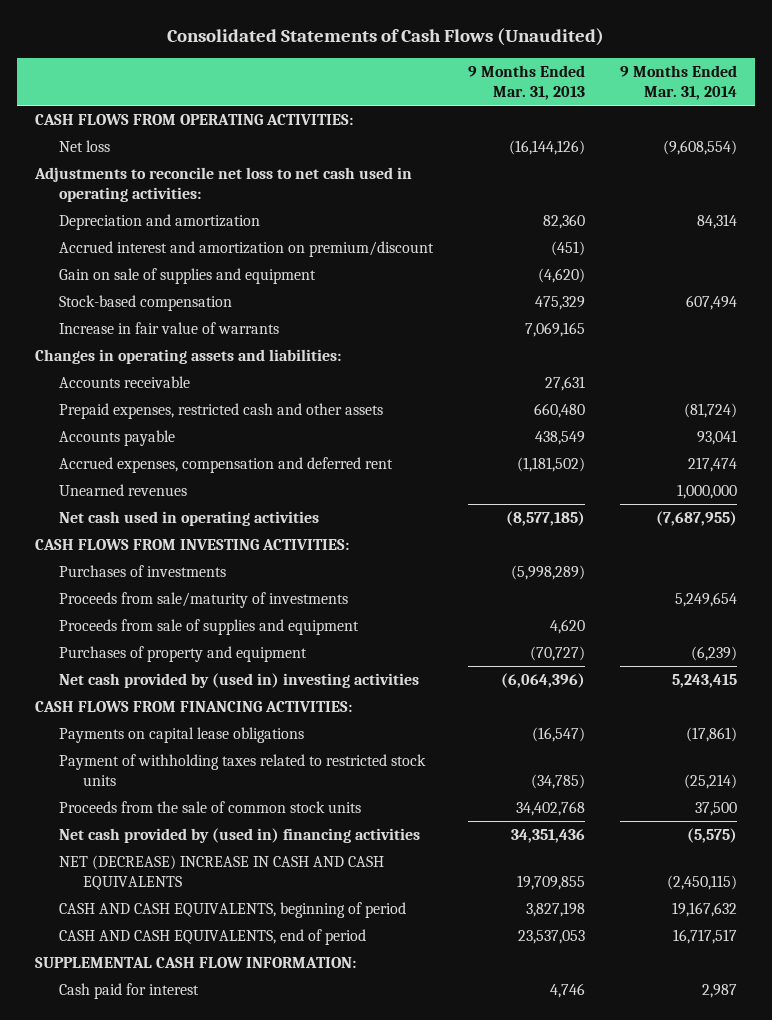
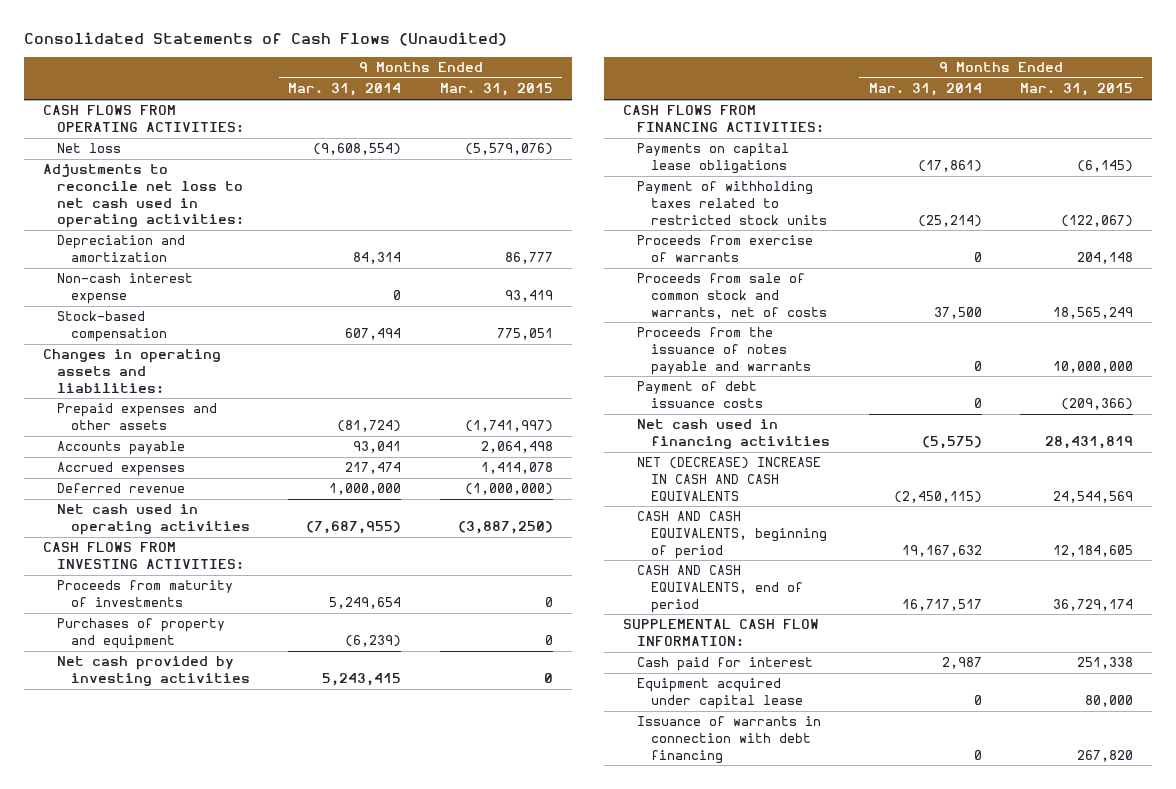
- | 9 Months Ended Mar. 31, 2013 | 9 Months Ended Mar. 31, 2014
+ | 9 Months Ended Mar. 31, 2014 | 9 Months Ended Mar. 31, 2015
- Accrued interest and amortization on premium/discount | (451) |
- Gain on sale of supplies and equipment | (4,620) |
+ Non-cash interest expense | 0 | 93,419
- Increase in fair value of warrants | 7,069,165 |
- Accounts receivable | 27,631 |
- Prepaid expenses, restricted cash and other assets | 660,480 | (81,724)
+ Prepaid expenses and other assets | (81,724) | (1,741,997)
- Accrued expenses, compensation and deferred rent | (1,181,502) | 217,474
- Unearned revenues | | 1,000,000
+ Accrued expenses | 217,474 | 1,414,078
+ Deferred revenue | 1,000,000 | (1,000,000)
- Purchases of investments | (5,998,289) |
- Proceeds from sale/maturity of investments | | 5,249,654
- Proceeds from sale of supplies and equipment | 4,620 |
+ Proceeds from maturity of investments | 5,249,654 | 0
- Net cash provided by (used in) investing activities | (6,064,396) | 5,243,415
+ Net cash provided by investing activities | 5,243,415 | 0
- Proceeds from the sale of common stock units | 34,402,768 | 37,500
- Net cash provided by (used in) financing activities | 34,351,436 | (5,575)
+ Proceeds from exercise of warrants | 0 | 204,148
+ Proceeds from sale of common stock and warrants, net of costs | 37,500 | 18,565,249
+ Proceeds from the issuance of notes payable and warrants | 0 | 10,000,000
+ Payment of debt issuance costs | 0 | (209,366)
+ Net cash used in financing activities | (5,575) | 28,431,819
+ Equipment acquired under capital lease | 0 | 80,000
+ Issuance of warrants in connection with debt financing | 0 | 267,820

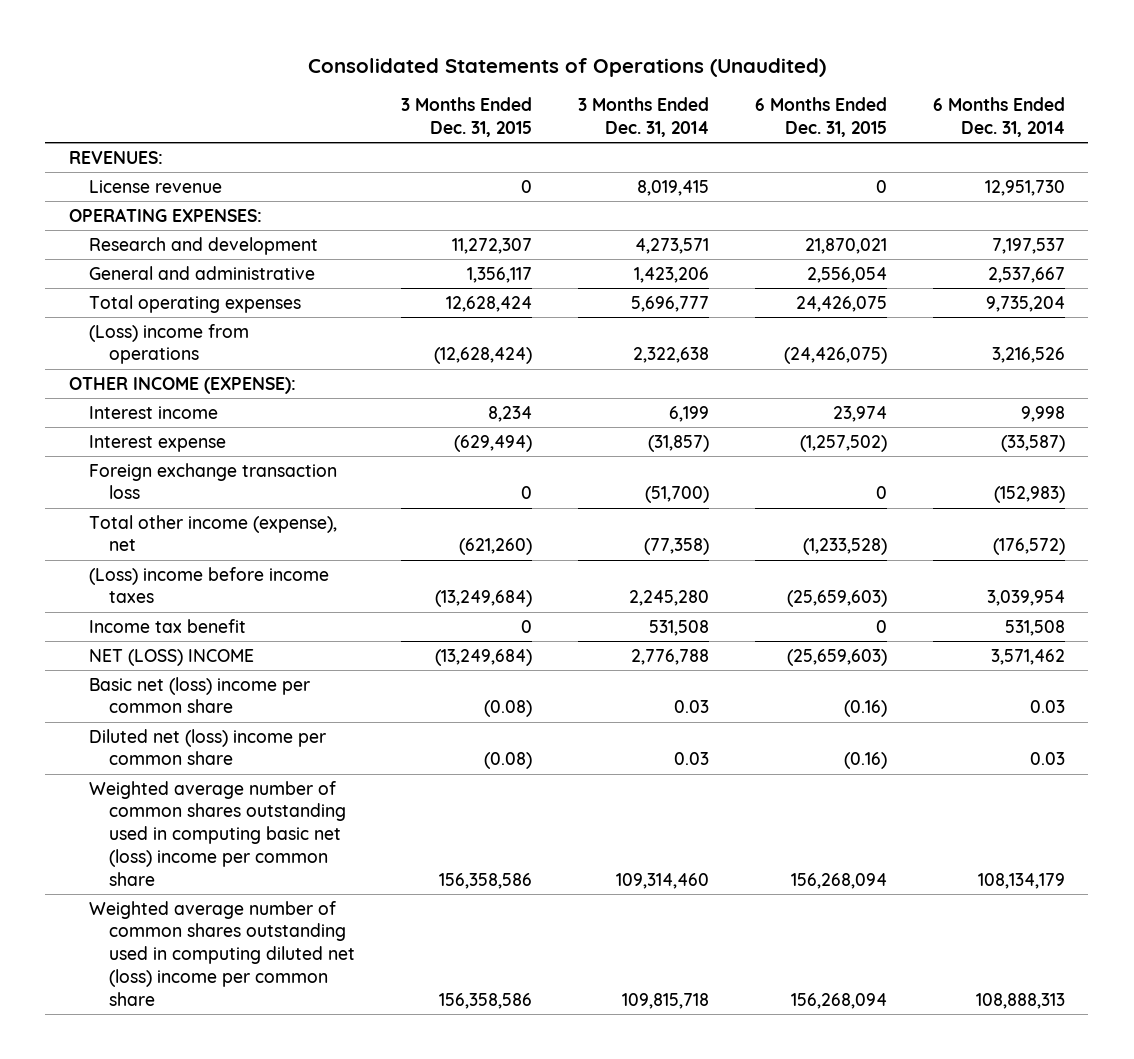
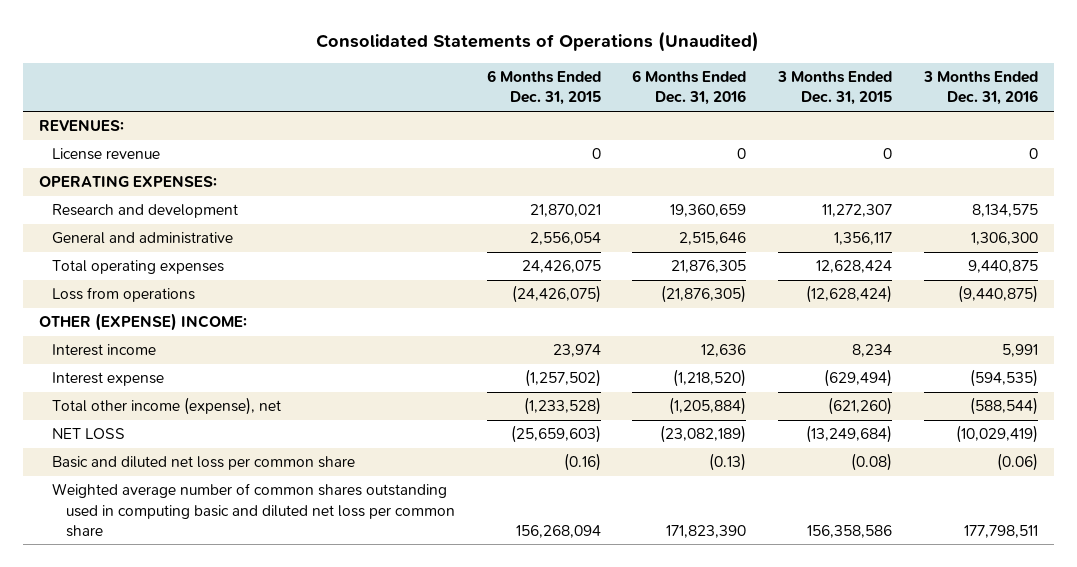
- | 3 Months Ended Dec. 31, 2015 | 3 Months Ended Dec. 31, 2014 | 6 Months Ended Dec. 31, 2015 | 6 Months Ended Dec. 31, 2014
+ | 6 Months Ended Dec. 31, 2015 | 6 Months Ended Dec. 31, 2016 | 3 Months Ended Dec. 31, 2015 | 3 Months Ended Dec. 31, 2016
- (Loss) income from operations | (12,628,424) | 2,322,638 | (24,426,075) | 3,216,526
- OTHER INCOME (EXPENSE):
+ Loss from operations | (24,426,075) | (21,876,305) | (12,628,424) | (9,440,875)
+ OTHER (EXPENSE) INCOME:
- Foreign exchange transaction loss | 0 | (51,700) | 0 | (152,983)
- (Loss) income before income taxes | (13,249,684) | 2,245,280 | (25,659,603) | 3,039,954
- Income tax benefit | 0 | 531,508 | 0 | 531,508
- NET (LOSS) INCOME | (13,249,684) | 2,776,788 | (25,659,603) | 3,571,462
- Basic net (loss) income per common share | (0.08) | 0.03 | (0.16) | 0.03
- Diluted net (loss) income per common share | (0.08) | 0.03 | (0.16) | 0.03
- Weighted average number of common shares outstanding used in computing basic net (loss) income per common share | 156,358,586 | 109,314,460 | 156,268,094 | 108,134,179
- Weighted average number of common shares outstanding used in computing diluted net (loss) income per common share | 156,358,586 | 109,815,718 | 156,268,094 | 108,888,313
+ NET LOSS | (25,659,603) | (23,082,189) | (13,249,684) | (10,029,419)
+ Basic and diluted net loss per common share | (0.16) | (0.13) | (0.08) | (0.06)
+ Weighted average number of common shares outstanding used in computing basic and diluted net loss per common share | 156,268,094 | 171,823,390 | 156,358,586 | 177,798,511

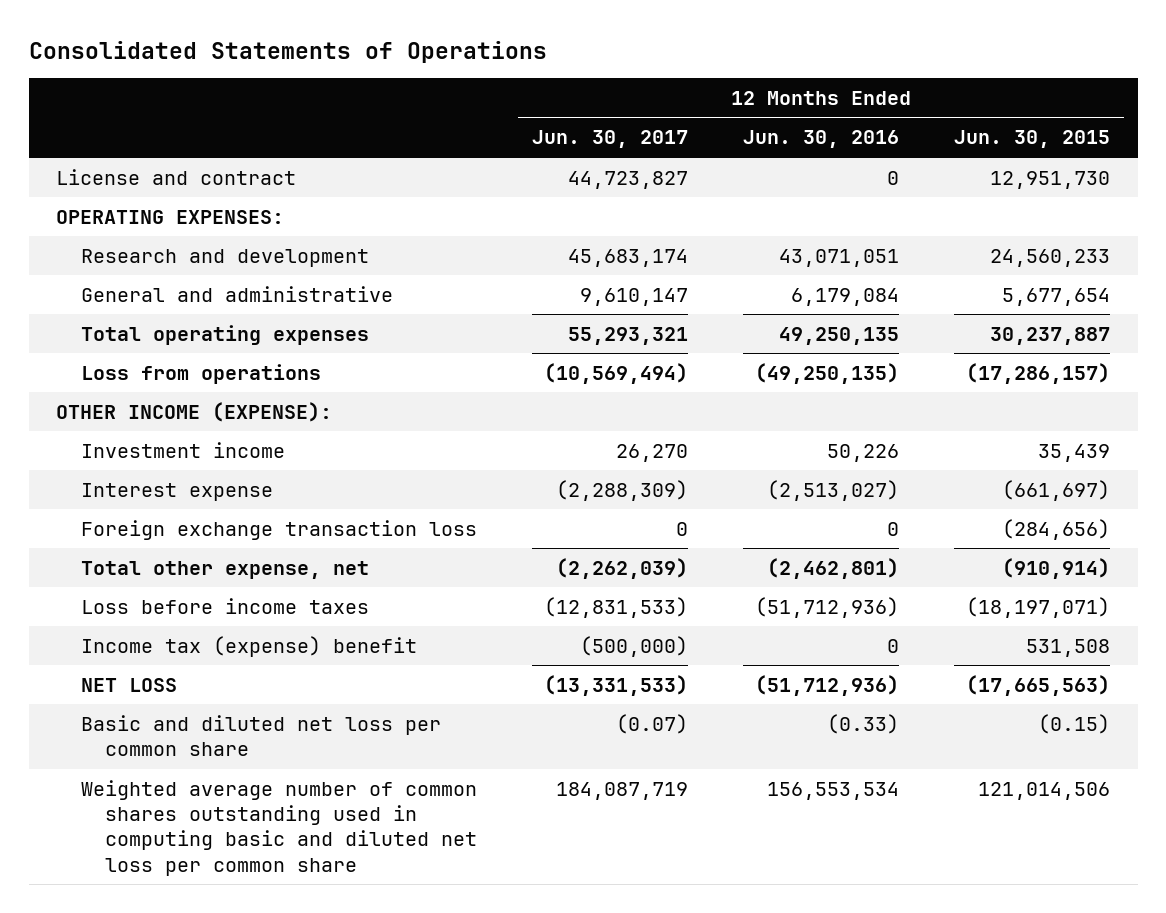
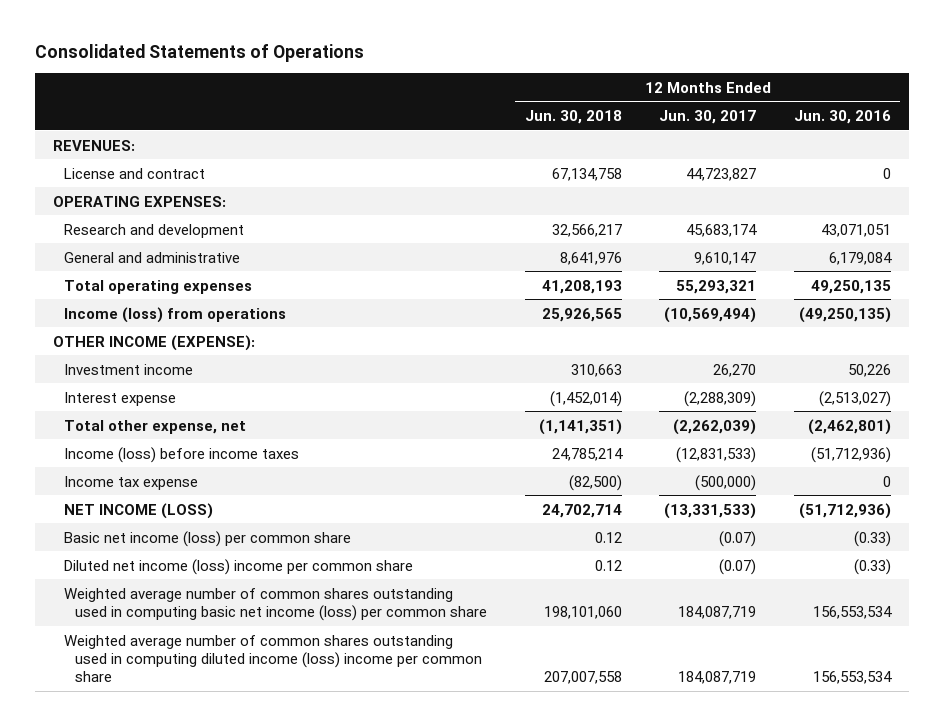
- | 12 Months Ended Jun. 30, 2017 | 12 Months Ended Jun. 30, 2016 | 12 Months Ended Jun. 30, 2015
+ | 12 Months Ended Jun. 30, 2018 | 12 Months Ended Jun. 30, 2017 | 12 Months Ended Jun. 30, 2016
+ REVENUES:
- Loss from operations | (10,569,494) | (49,250,135) | (17,286,157)
+ Income (loss) from operations | 25,926,565 | (10,569,494) | (49,250,135)
- Foreign exchange transaction loss | 0 | 0 | (284,656)
- Loss before income taxes | (12,831,533) | (51,712,936) | (18,197,071)
- Income tax (expense) benefit | (500,000) | 0 | 531,508
- NET LOSS | (13,331,533) | (51,712,936) | (17,665,563)
- Basic and diluted net loss per common share | (0.07) | (0.33) | (0.15)
- Weighted average number of common shares outstanding used in computing basic and diluted net loss per common share | 184,087,719 | 156,553,534 | 121,014,506
+ Income (loss) before income taxes | 24,785,214 | (12,831,533) | (51,712,936)
+ Income tax expense | (82,500) | (500,000) | 0
+ NET INCOME (LOSS) | 24,702,714 | (13,331,533) | (51,712,936)
+ Basic net income (loss) per common share | 0.12 | (0.07) | (0.33)
+ Diluted net income (loss) income per common share | 0.12 | (0.07) | (0.33)
+ Weighted average number of common shares outstanding used in computing basic net income (loss) per common share | 198,101,060 | 184,087,719 | 156,553,534
+ Weighted average number of common shares outstanding used in computing diluted income (loss) income per common share | 207,007,558 | 184,087,719 | 156,553,534

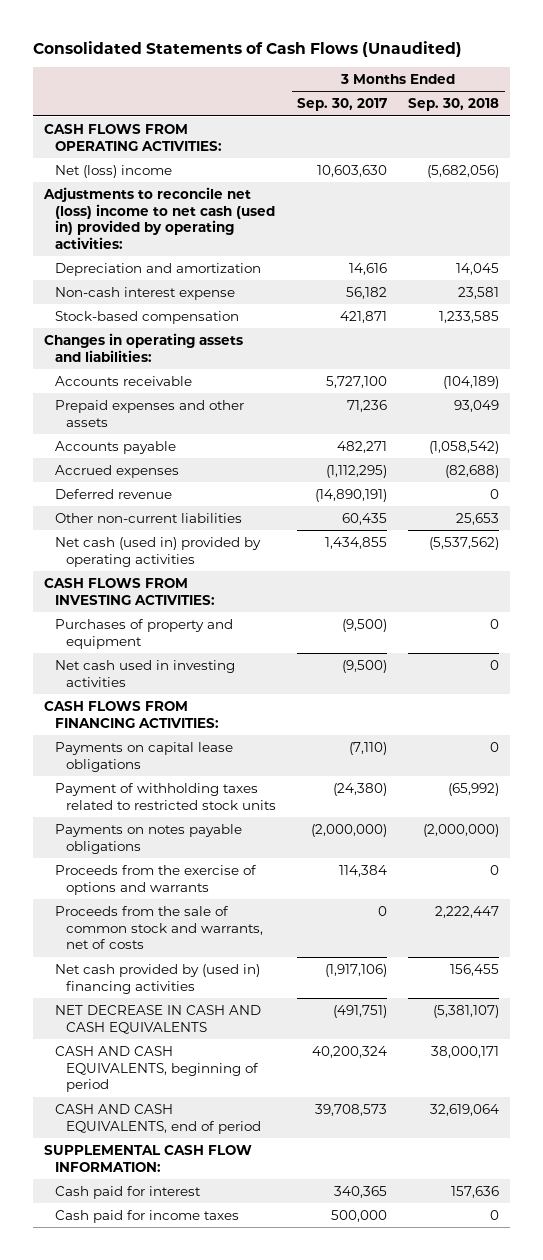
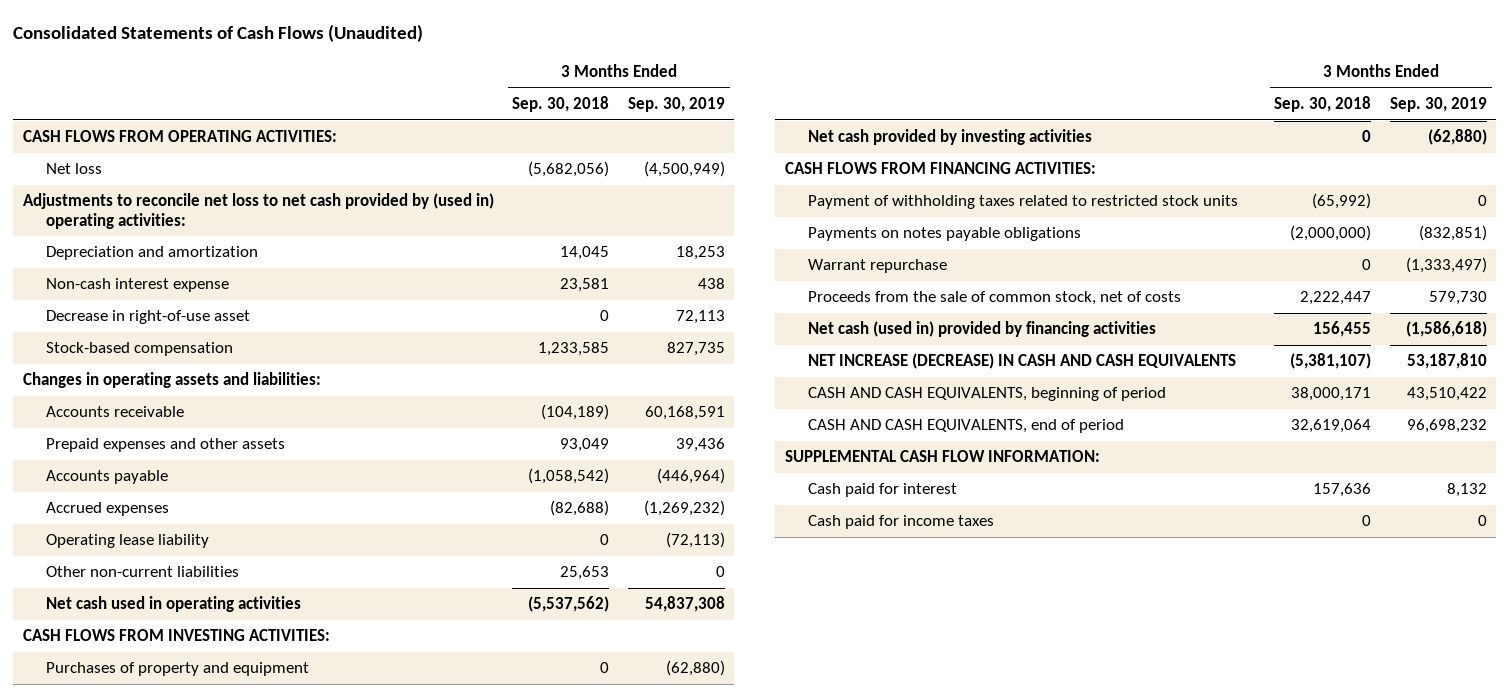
- | 3 Months Ended Sep. 30, 2017 | 3 Months Ended Sep. 30, 2018
+ | 3 Months Ended Sep. 30, 2018 | 3 Months Ended Sep. 30, 2019
- Net (loss) income | 10,603,630 | (5,682,056)
- Adjustments to reconcile net (loss) income to net cash (used in) provided by operating activities:
+ Net loss | (5,682,056) | (4,500,949)
+ Adjustments to reconcile net loss to net cash provided by (used in) operating activities:
+ Decrease in right-of-use asset | 0 | 72,113
- Deferred revenue | (14,890,191) | 0
+ Operating lease liability | 0 | (72,113)
- Net cash (used in) provided by operating activities | 1,434,855 | (5,537,562)
+ Net cash used in operating activities | (5,537,562) | 54,837,308
- Net cash used in investing activities | (9,500) | 0
+ Net cash provided by investing activities | 0 | (62,880)
- Payments on capital lease obligations | (7,110) | 0
- Proceeds from the exercise of options and warrants | 114,384 | 0
- Proceeds from the sale of common stock and warrants, net of costs | 0 | 2,222,447
- Net cash provided by (used in) financing activities | (1,917,106) | 156,455
- NET DECREASE IN CASH AND CASH EQUIVALENTS | (491,751) | (5,381,107)
+ Warrant repurchase | 0 | (1,333,497)
+ Proceeds from the sale of common stock, net of costs | 2,222,447 | 579,730
+ Net cash (used in) provided by financing activities | 156,455 | (1,586,618)
+ NET INCREASE (DECREASE) IN CASH AND CASH EQUIVALENTS | (5,381,107) | 53,187,810

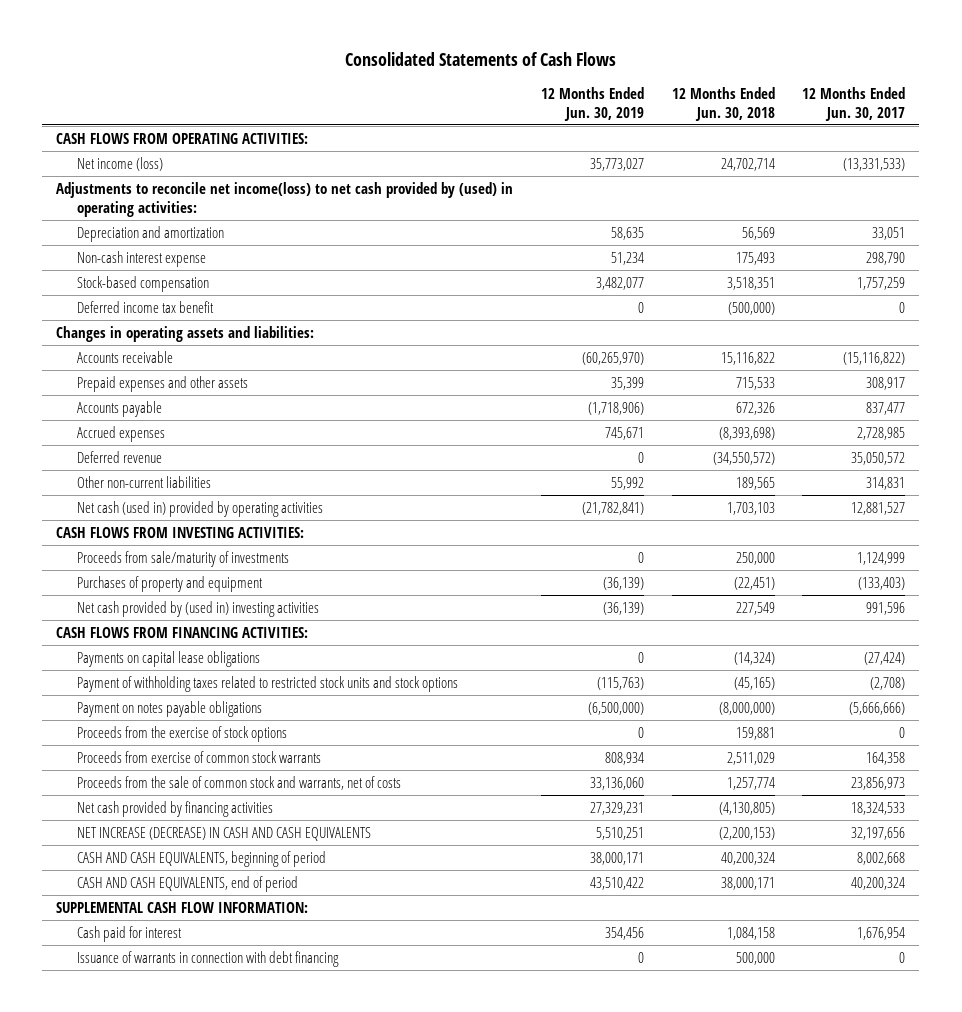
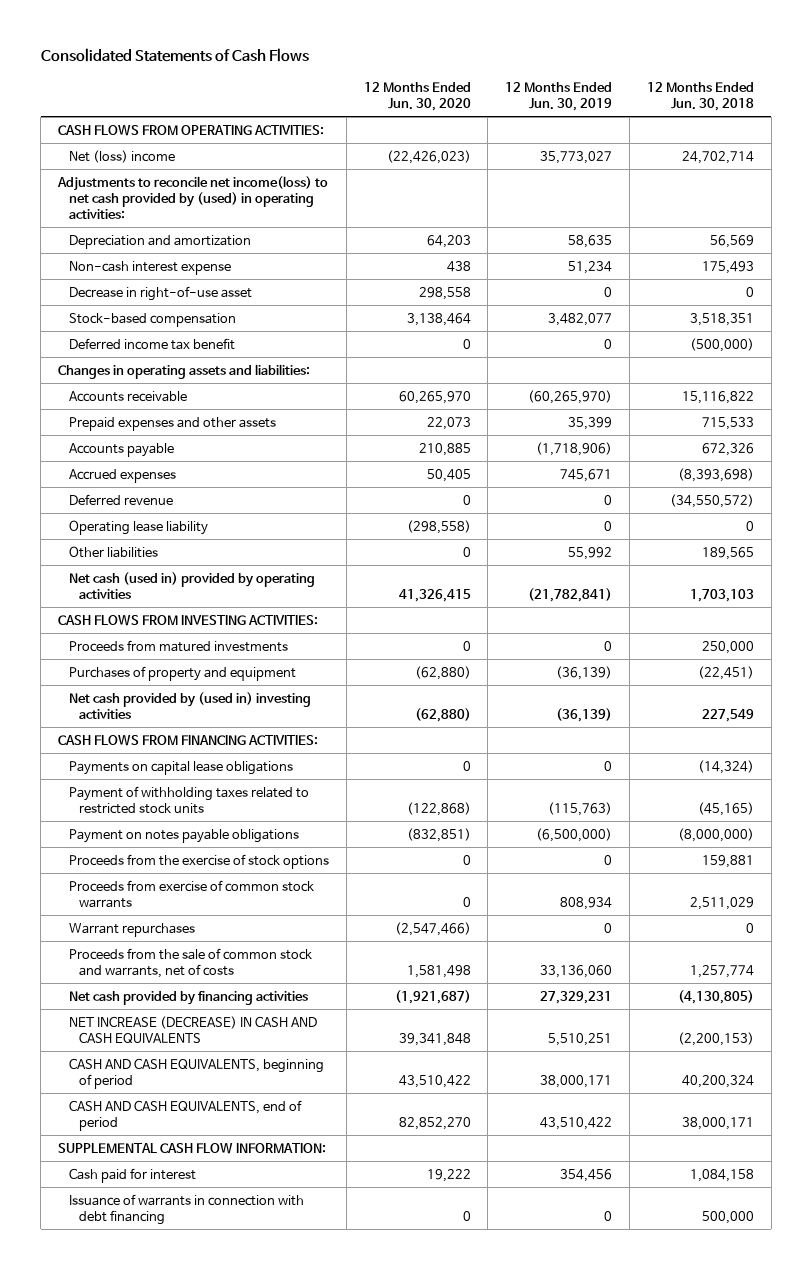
- | 12 Months Ended Jun. 30, 2019 | 12 Months Ended Jun. 30, 2018 | 12 Months Ended Jun. 30, 2017
+ | 12 Months Ended Jun. 30, 2020 | 12 Months Ended Jun. 30, 2019 | 12 Months Ended Jun. 30, 2018
- Net income (loss) | 35,773,027 | 24,702,714 | (13,331,533)
+ Net (loss) income | (22,426,023) | 35,773,027 | 24,702,714
+ Decrease in right-of-use asset | 298,558 | 0 | 0
- Other non-current liabilities | 55,992 | 189,565 | 314,831
+ Operating lease liability | (298,558) | 0 | 0
+ Other liabilities | 0 | 55,992 | 189,565
- Proceeds from sale/maturity of investments | 0 | 250,000 | 1,124,999
+ Proceeds from matured investments | 0 | 0 | 250,000
- Payment of withholding taxes related to restricted stock units and stock options | (115,763) | (45,165) | (2,708)
+ Payment of withholding taxes related to restricted stock units | (122,868) | (115,763) | (45,165)
+ Warrant repurchases | (2,547,466) | 0 | 0

